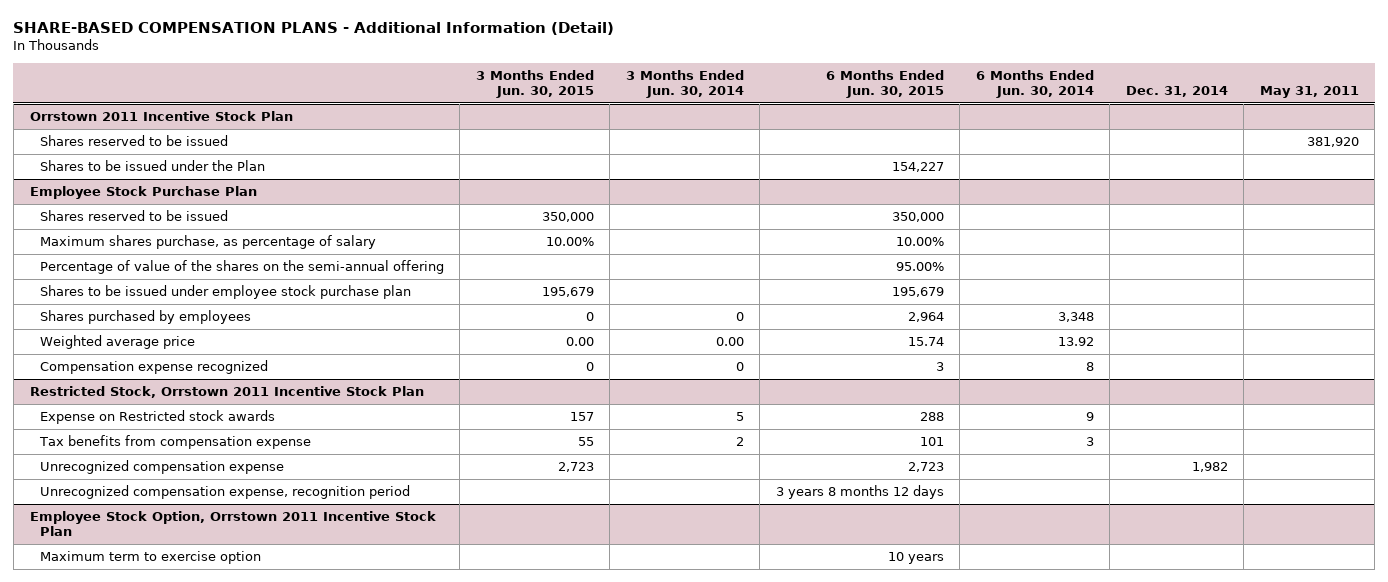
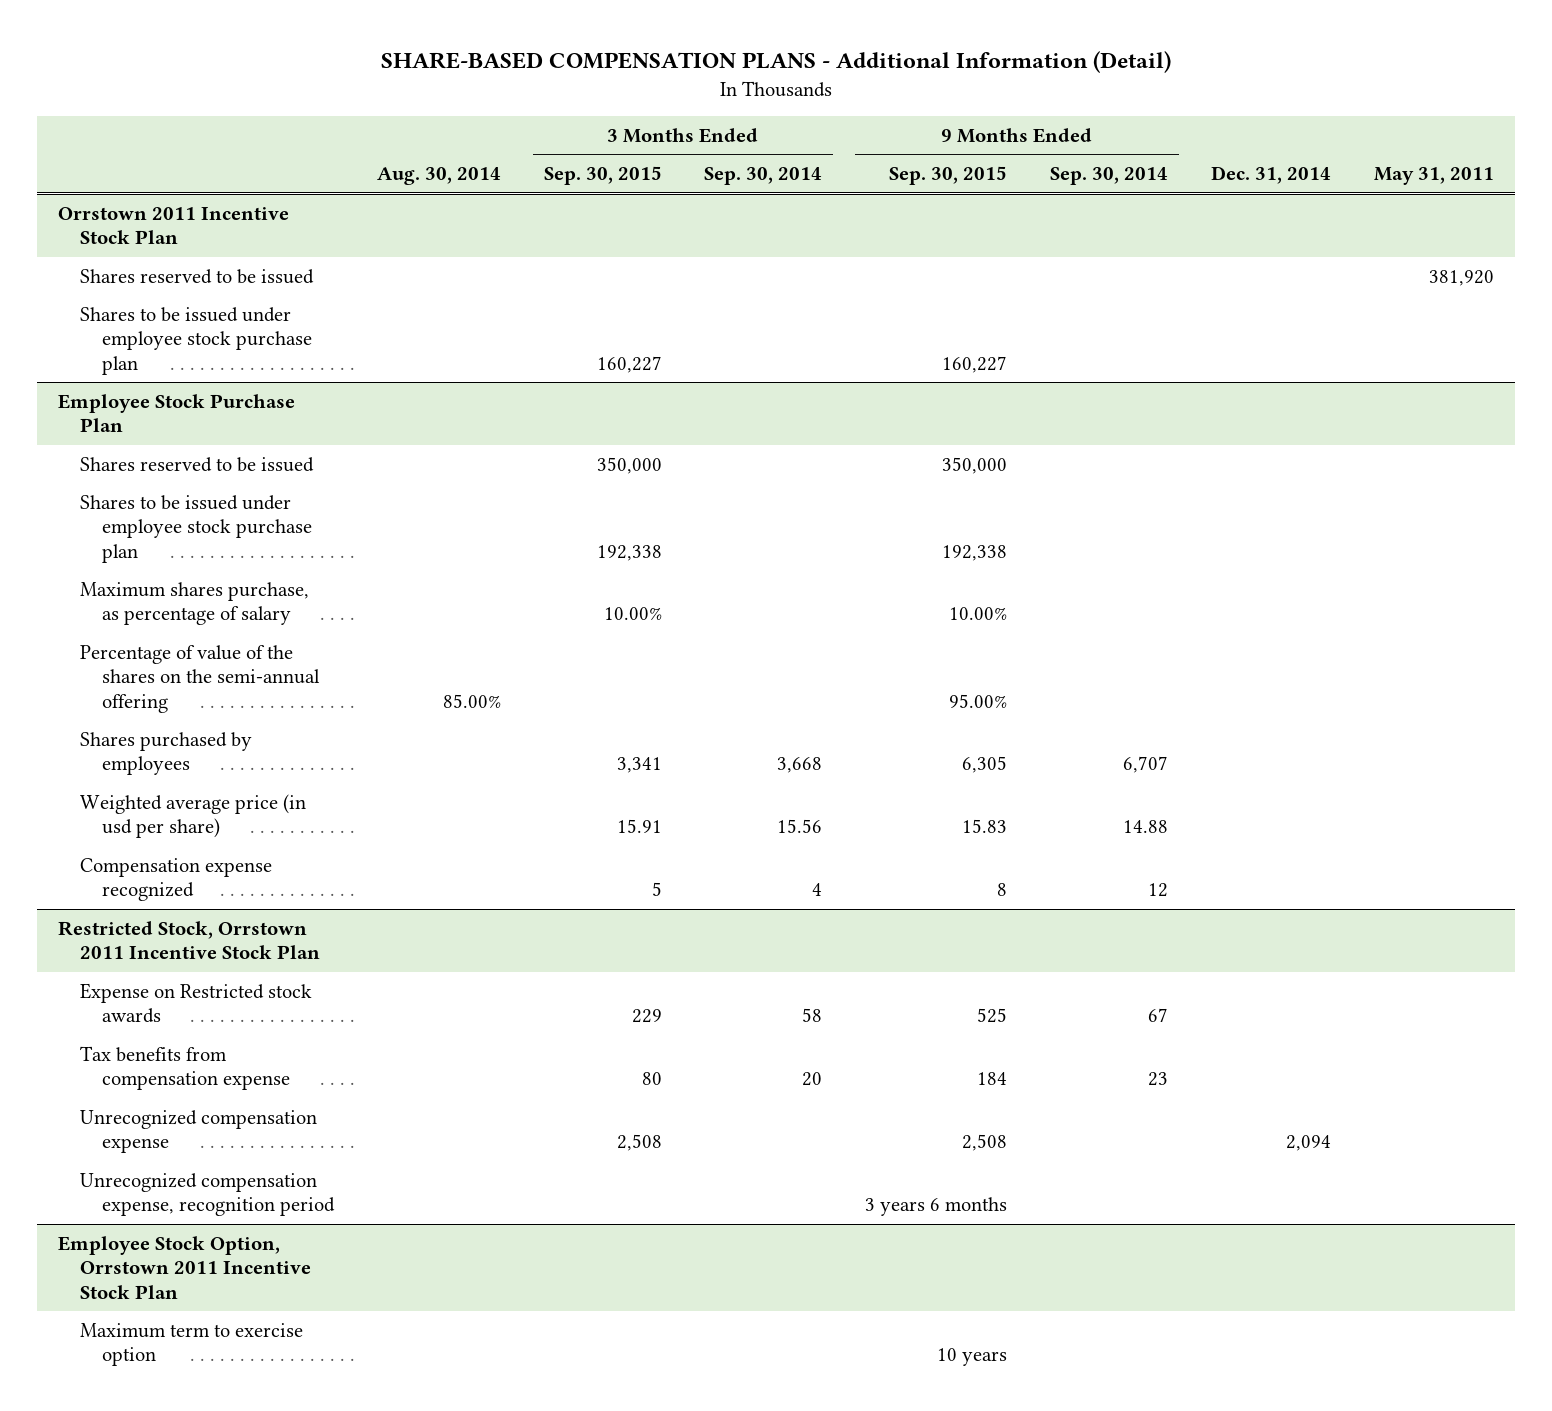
- | 3 Months Ended Jun. 30, 2015 | 3 Months Ended Jun. 30, 2014 | 6 Months Ended Jun. 30, 2015 | 6 Months Ended Jun. 30, 2014 | Dec. 31, 2014 | May 31, 2011
+ | Aug. 30, 2014 | 3 Months Ended Sep. 30, 2015 | 3 Months Ended Sep. 30, 2014 | 9 Months Ended Sep. 30, 2015 | 9 Months Ended Sep. 30, 2014 | Dec. 31, 2014 | May 31, 2011
@ Orrstown 2011 Incentive Stock Plan
- Shares to be issued under the Plan | | | 154,227 | | |
+ Shares to be issued under employee stock purchase plan | | 160,227 | | 160,227 | | |
@ Employee Stock Purchase Plan
moved up: Shares to be issued under employee stock purchase plan | | 192,338 | | 192,338 | | |
- Weighted average price | 0.00 | 0.00 | 15.74 | 13.92 | |
+ Weighted average price (in usd per share) | | 15.91 | 15.56 | 15.83 | 14.88 | |
@ Restricted Stock, Orrstown 2011 Incentive Stock Plan
- Unrecognized compensation expense | 2,723 | | 2,723 | | 1,982 |
+ Unrecognized compensation expense | | 2,508 | | 2,508 | | 2,094 |

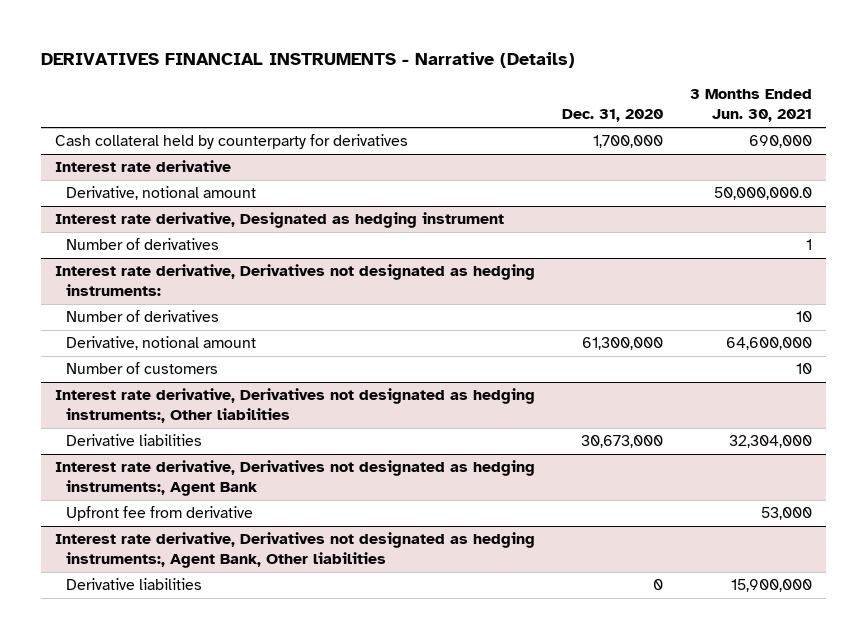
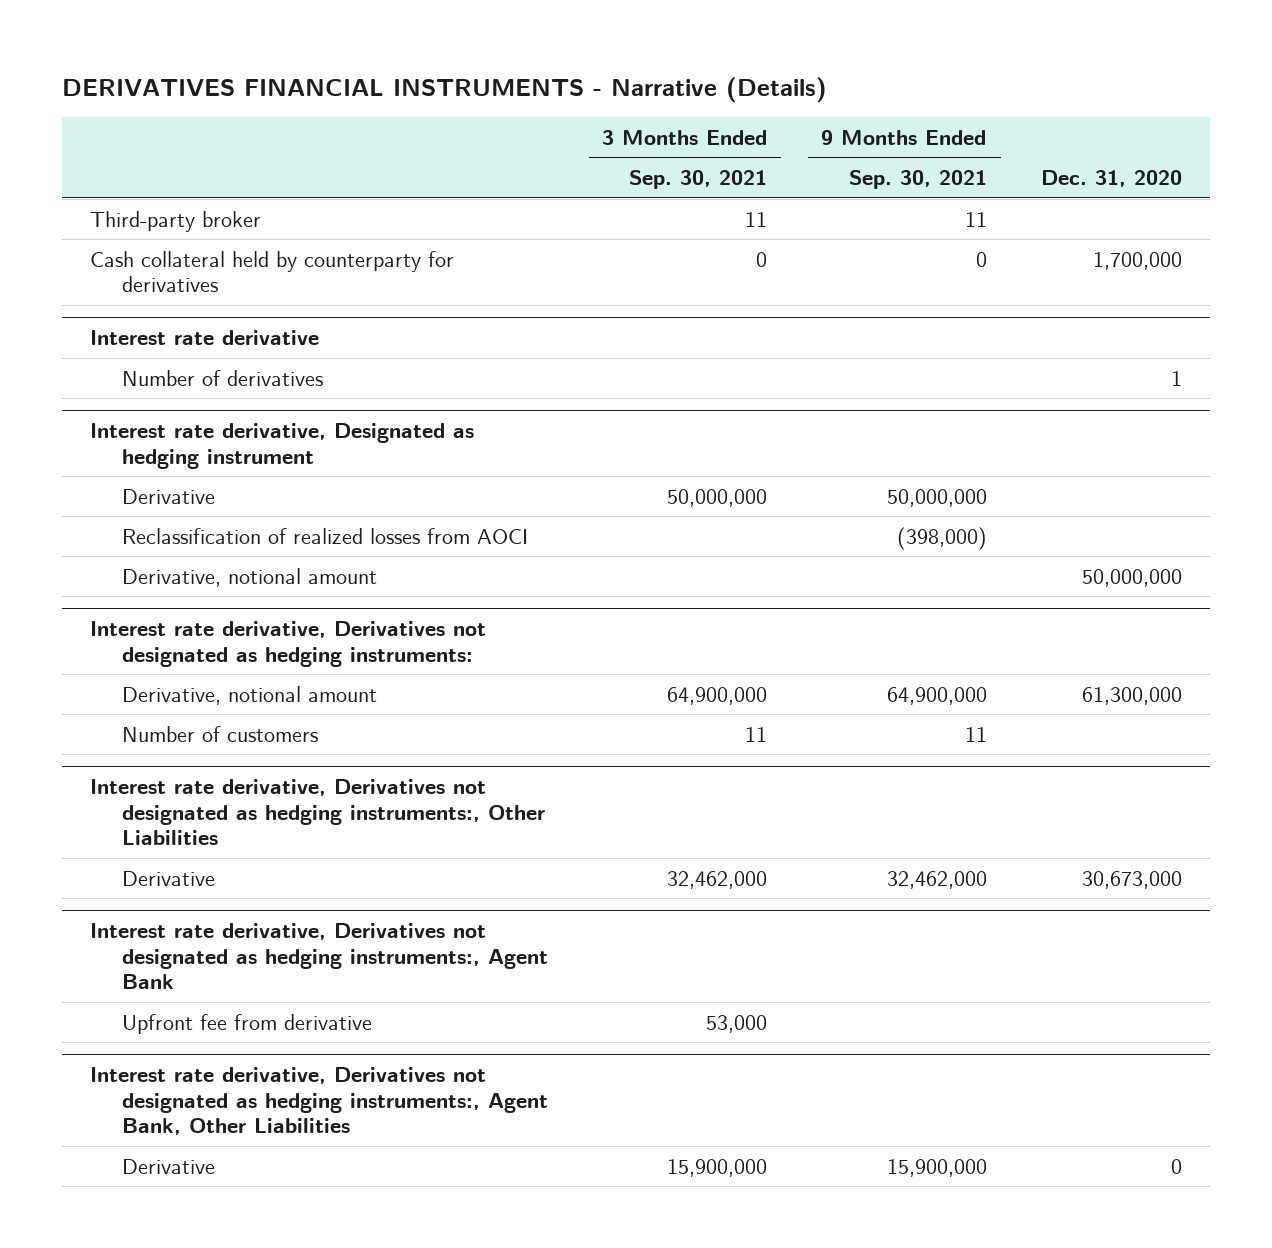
- | Dec. 31, 2020 | 3 Months Ended Jun. 30, 2021
+ | 3 Months Ended Sep. 30, 2021 | 9 Months Ended Sep. 30, 2021 | Dec. 31, 2020
+ Third-party broker | 11 | 11 |
@ Interest rate derivative
- Derivative, notional amount | | 50,000,000.0
+ Number of derivatives | | | 1
@ Interest rate derivative, Designated as hedging instrument
- Number of derivatives | | 1
+ Derivative | 50,000,000 | 50,000,000 |
+ Reclassification of realized losses from AOCI | | (398,000) |
+ Derivative, notional amount | | | 50,000,000
@ Interest rate derivative, Derivatives not designated as hedging instruments:
- Number of derivatives | | 10
- Interest rate derivative, Derivatives not designated as hedging instruments:, Other liabilities
- Derivative liabilities | 30,673,000 | 32,304,000
+ Interest rate derivative, Derivatives not designated as hedging instruments:, Other Liabilities
+ Derivative | 32,462,000 | 32,462,000 | 30,673,000
- Interest rate derivative, Derivatives not designated as hedging instruments:, Agent Bank, Other liabilities
- Derivative liabilities | 0 | 15,900,000
+ Interest rate derivative, Derivatives not designated as hedging instruments:, Agent Bank, Other Liabilities
+ Derivative | 15,900,000 | 15,900,000 | 0

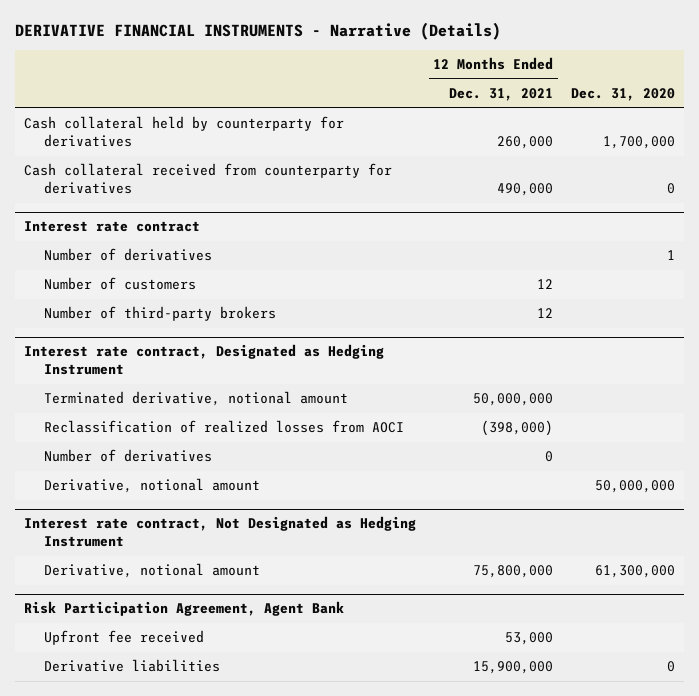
- DERIVATIVES FINANCIAL INSTRUMENTS - Narrative (Details)
+ DERIVATIVE FINANCIAL INSTRUMENTS - Narrative (Details)
- | 3 Months Ended Sep. 30, 2021 | 9 Months Ended Sep. 30, 2021 | Dec. 31, 2020
+ | 12 Months Ended Dec. 31, 2021 | Dec. 31, 2020
- Third-party broker | 11 | 11 |
- Interest rate derivative
+ Cash collateral received from counterparty for derivatives | 490,000 | 0
+ Interest rate contract
- Interest rate derivative, Designated as hedging instrument
- Derivative | 50,000,000 | 50,000,000 |
+ Number of customers | 12 |
+ Number of third-party brokers | 12 |
+ Interest rate contract, Designated as Hedging Instrument
+ Terminated derivative, notional amount | 50,000,000 |
+ Number of derivatives | 0 |
- Interest rate derivative, Derivatives not designated as hedging instruments:
+ Interest rate contract, Not Designated as Hedging Instrument
- Number of customers | 11 | 11 |
- Interest rate derivative, Derivatives not designated as hedging instruments:, Other Liabilities
- Derivative | 32,462,000 | 32,462,000 | 30,673,000
- Interest rate derivative, Derivatives not designated as hedging instruments:, Agent Bank
- Upfront fee from derivative | 53,000 | |
- Interest rate derivative, Derivatives not designated as hedging instruments:, Agent Bank, Other Liabilities
- Derivative | 15,900,000 | 15,900,000 | 0
+ Risk Participation Agreement, Agent Bank
+ Upfront fee received | 53,000 |
+ Derivative liabilities | 15,900,000 | 0

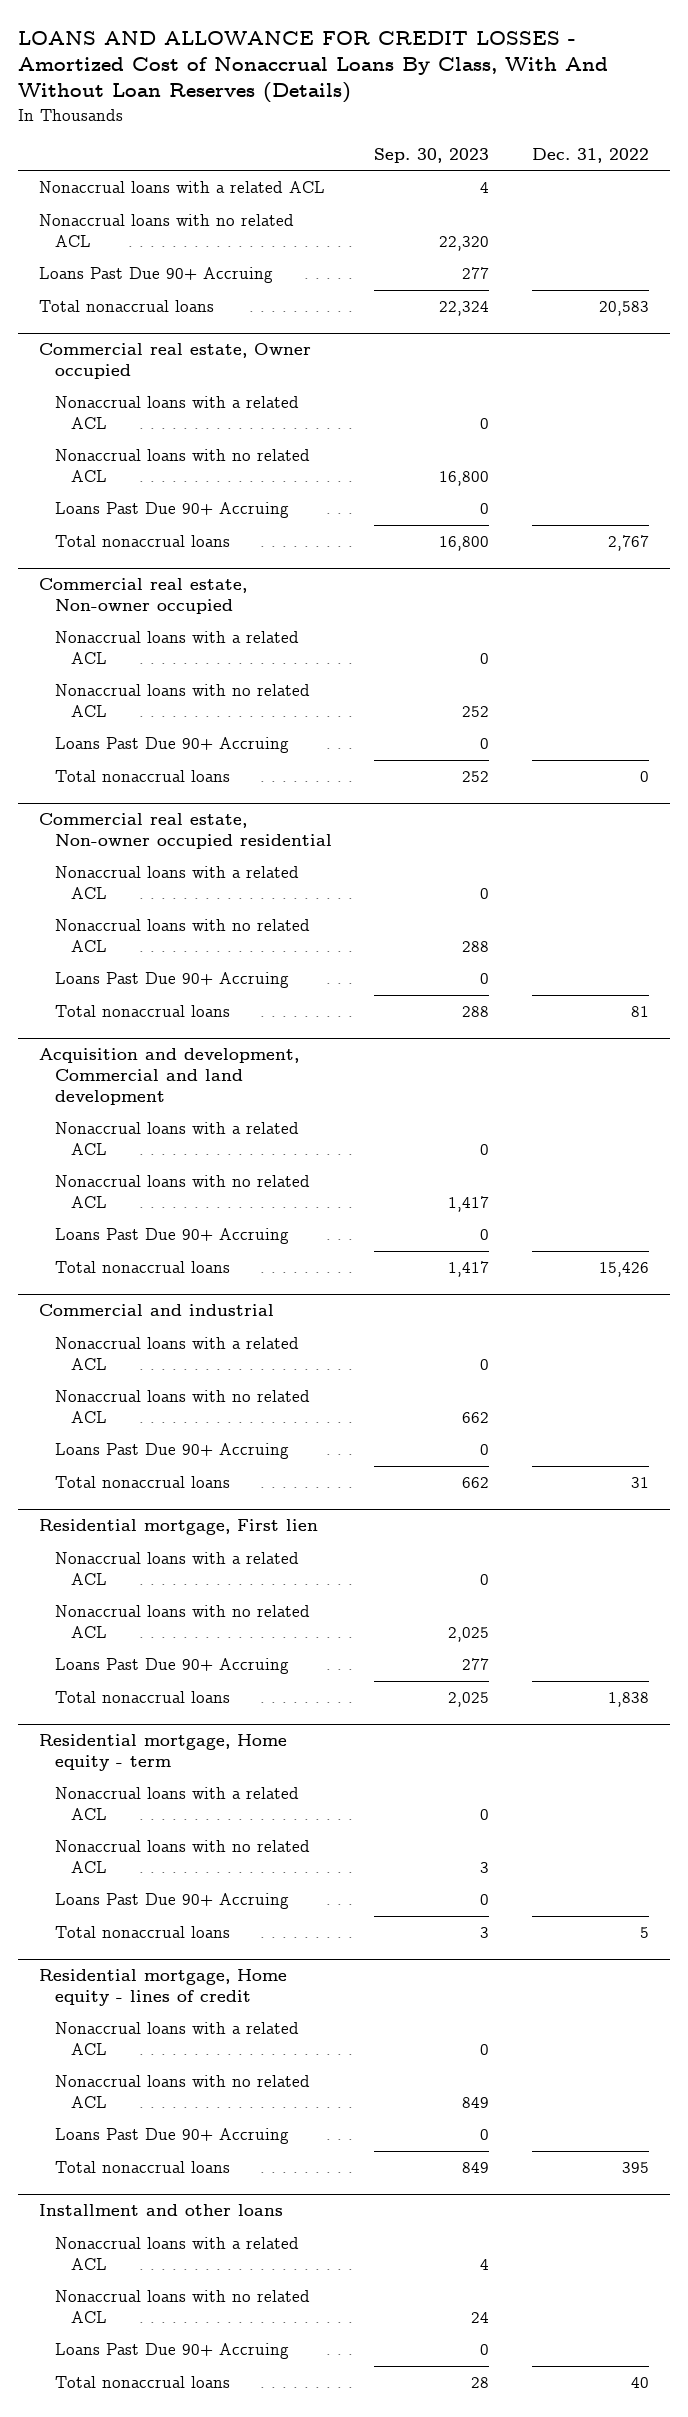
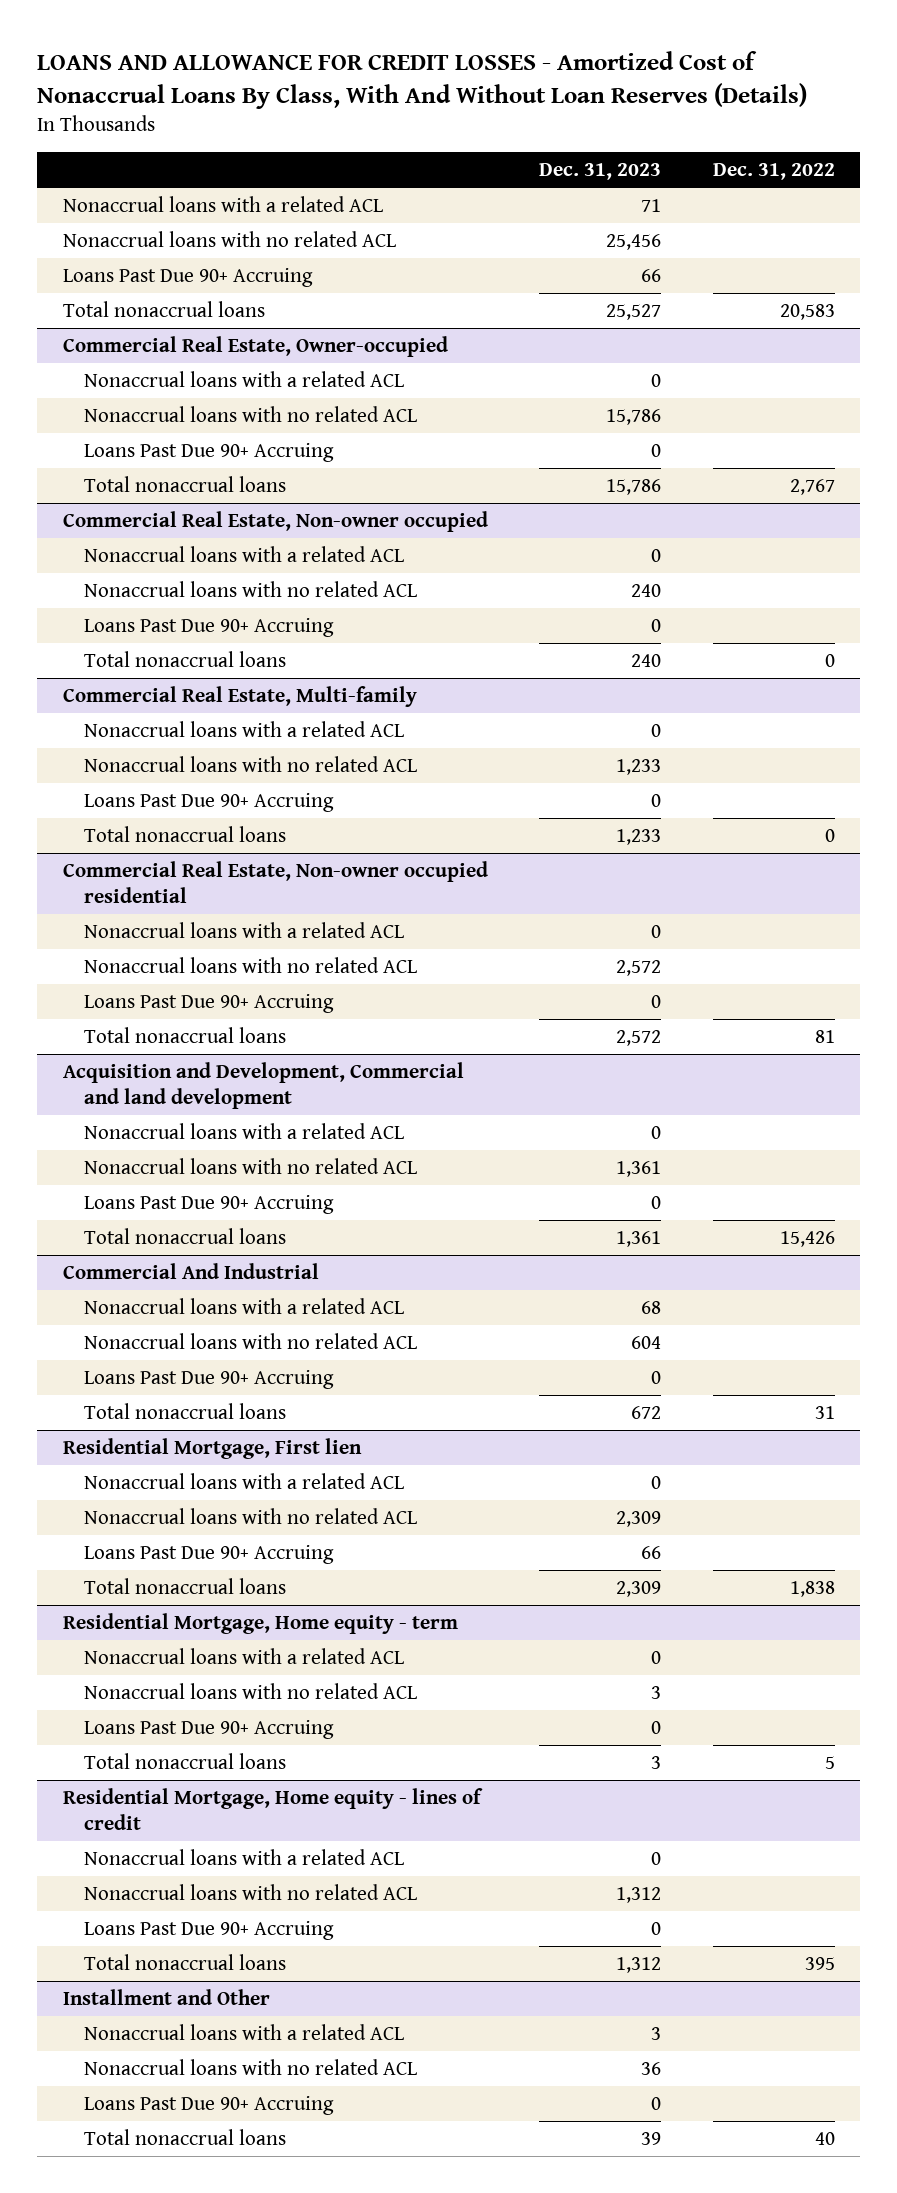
- | Sep. 30, 2023 | Dec. 31, 2022
+ | Dec. 31, 2023 | Dec. 31, 2022
- Commercial real estate, Owner occupied
+ Commercial Real Estate, Owner-occupied
- Commercial real estate, Non-owner occupied
+ Commercial Real Estate, Non-owner occupied
- Commercial real estate, Non-owner occupied residential
+ Commercial Real Estate, Multi-family
+ Nonaccrual loans with a related ACL | 0 |
+ Nonaccrual loans with no related ACL | 1,233 |
+ Loans Past Due 90+ Accruing | 0 |
+ Total nonaccrual loans | 1,233 | 0
+ Commercial Real Estate, Non-owner occupied residential
- Acquisition and development, Commercial and land development
+ Acquisition and Development, Commercial and land development
- Commercial and industrial
+ Commercial And Industrial
- Residential mortgage, First lien
+ Residential Mortgage, First lien
- Residential mortgage, Home equity - term
+ Residential Mortgage, Home equity - term
- Residential mortgage, Home equity - lines of credit
+ Residential Mortgage, Home equity - lines of credit
- Installment and other loans
+ Installment and Other

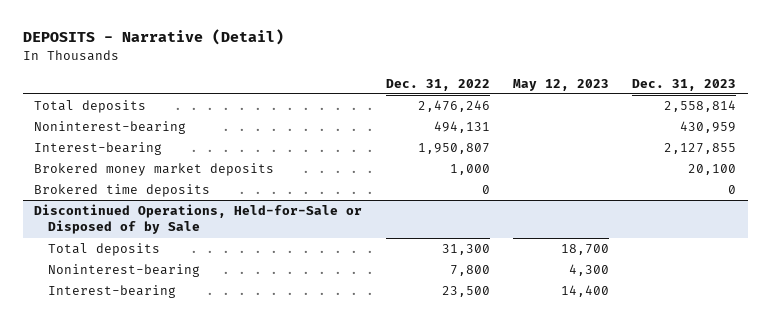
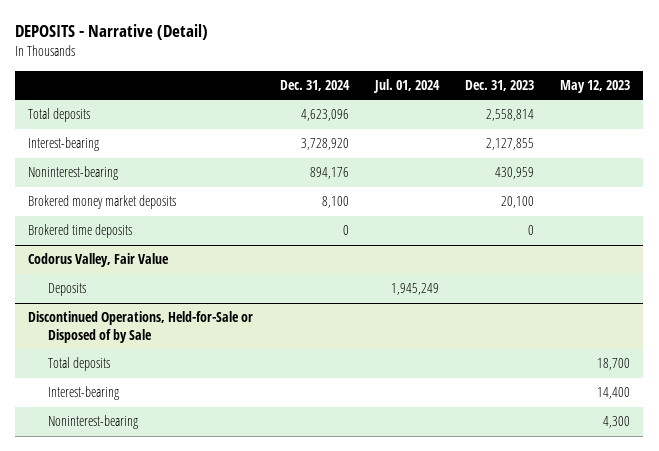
- | Dec. 31, 2022 | May 12, 2023 | Dec. 31, 2023
+ | Dec. 31, 2024 | Jul. 01, 2024 | Dec. 31, 2023 | May 12, 2023
moved down: Noninterest-bearing | 894,176 | | 430,959 |
+ Codorus Valley, Fair Value
+ Deposits | | 1,945,249 | |
@ Discontinued Operations, Held-for-Sale or Disposed of by Sale
moved down: Noninterest-bearing | | | | 4,300

